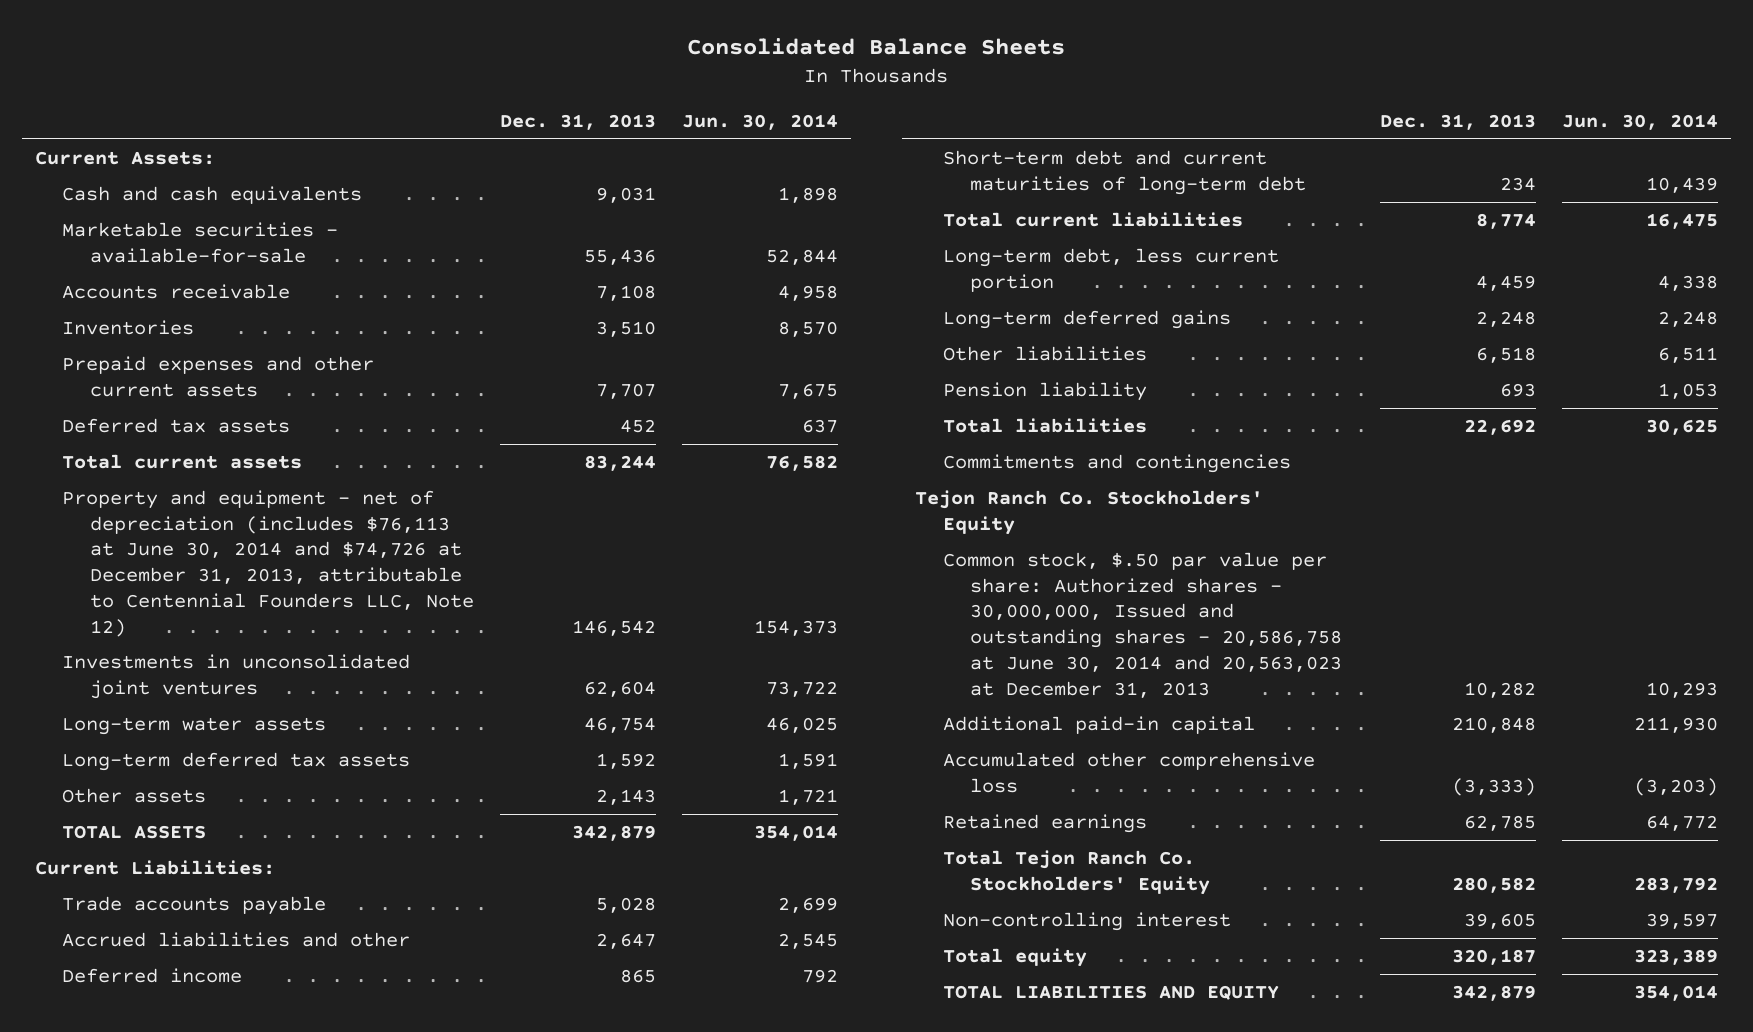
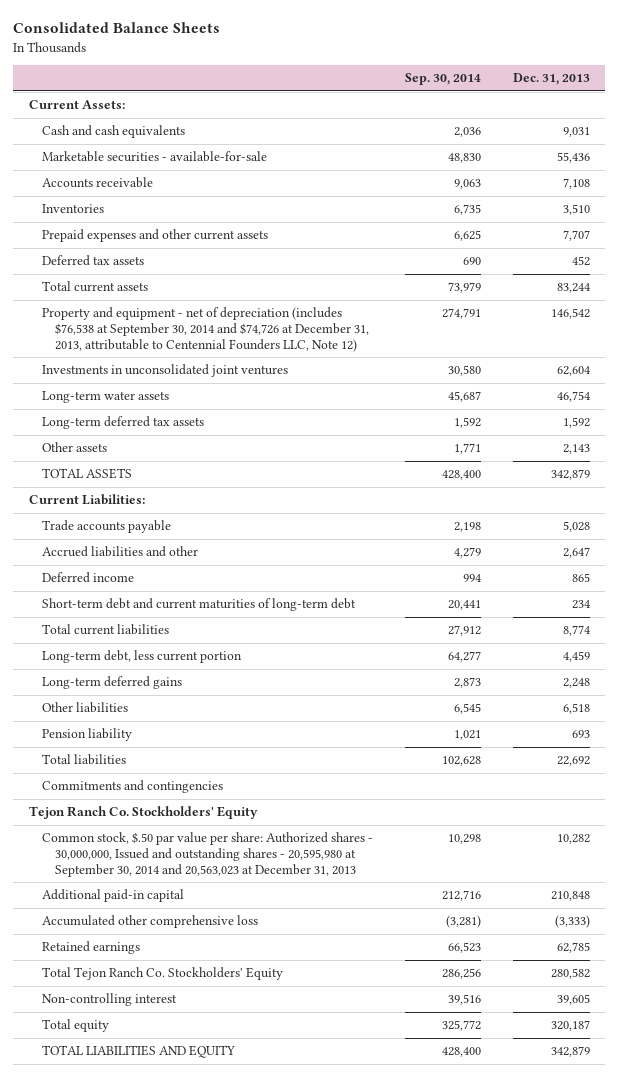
- | Dec. 31, 2013 | Jun. 30, 2014
+ | Sep. 30, 2014 | Dec. 31, 2013
- Property and equipment - net of depreciation (includes $76,113 at June 30, 2014 and $74,726 at December 31, 2013, attributable to Centennial Founders LLC, Note 12) | 146,542 | 154,373
+ Property and equipment - net of depreciation (includes $76,538 at September 30, 2014 and $74,726 at December 31, 2013, attributable to Centennial Founders LLC, Note 12) | 274,791 | 146,542
- Common stock, $.50 par value per share: Authorized shares - 30,000,000, Issued and outstanding shares - 20,586,758 at June 30, 2014 and 20,563,023 at December 31, 2013 | 10,282 | 10,293
+ Common stock, $.50 par value per share: Authorized shares - 30,000,000, Issued and outstanding shares - 20,595,980 at September 30, 2014 and 20,563,023 at December 31, 2013 | 10,298 | 10,282

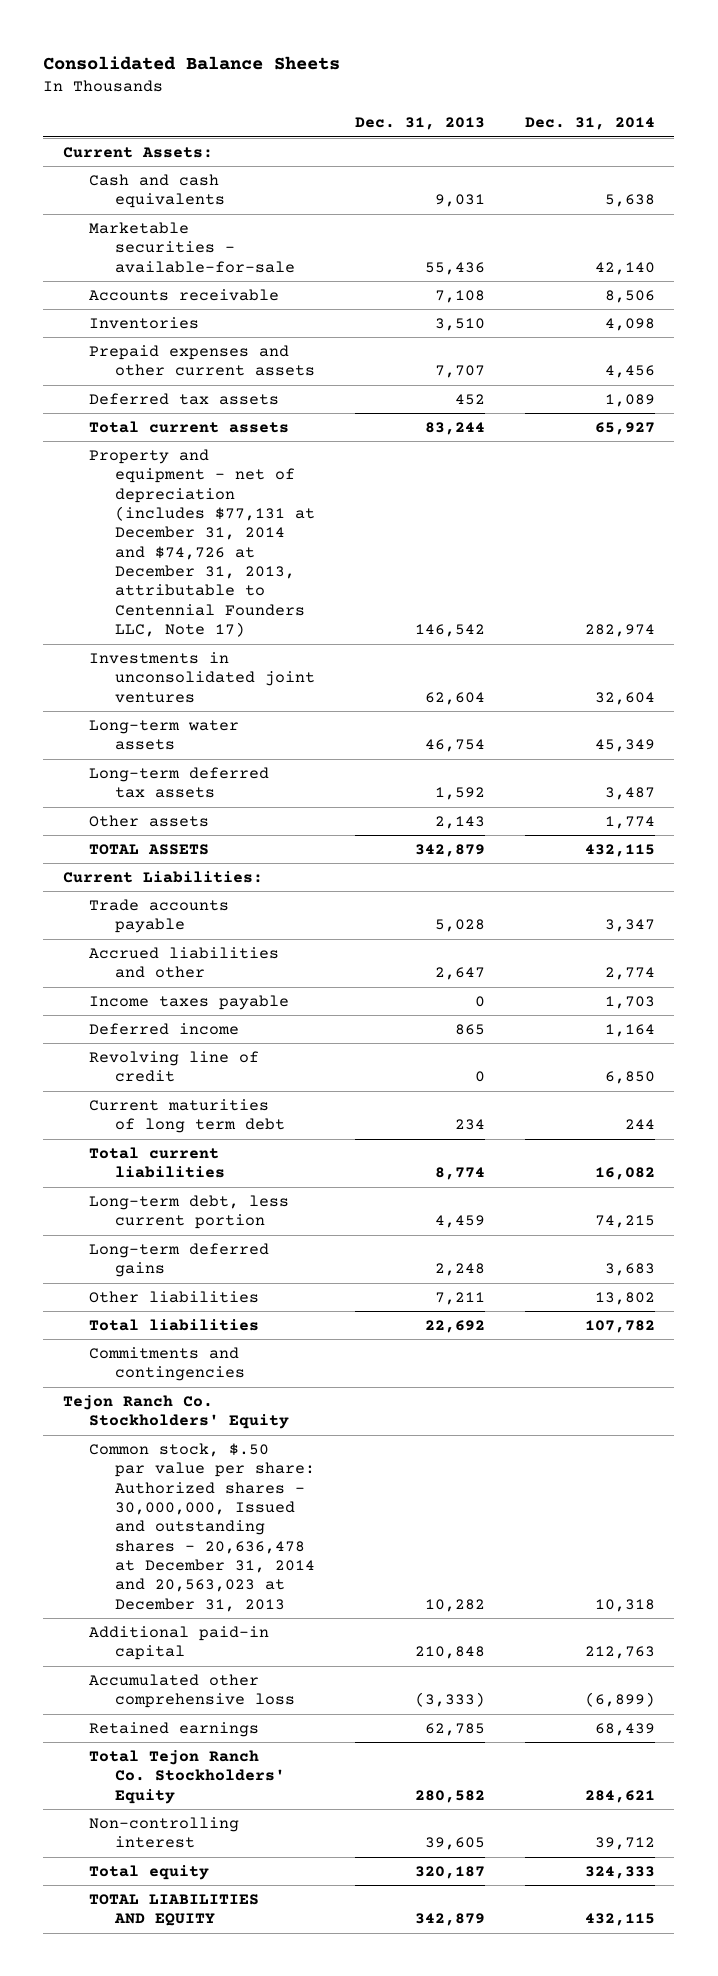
- | Sep. 30, 2014 | Dec. 31, 2013
+ | Dec. 31, 2013 | Dec. 31, 2014
- Property and equipment - net of depreciation (includes $76,538 at September 30, 2014 and $74,726 at December 31, 2013, attributable to Centennial Founders LLC, Note 12) | 274,791 | 146,542
+ Property and equipment - net of depreciation (includes $77,131 at December 31, 2014 and $74,726 at December 31, 2013, attributable to Centennial Founders LLC, Note 17) | 146,542 | 282,974
+ Income taxes payable | 0 | 1,703
- Short-term debt and current maturities of long-term debt | 20,441 | 234
+ Revolving line of credit | 0 | 6,850
+ Current maturities of long term debt | 234 | 244
- Other liabilities | 6,545 | 6,518
- Pension liability | 1,021 | 693
+ Other liabilities | 7,211 | 13,802
- Common stock, $.50 par value per share: Authorized shares - 30,000,000, Issued and outstanding shares - 20,595,980 at September 30, 2014 and 20,563,023 at December 31, 2013 | 10,298 | 10,282
+ Common stock, $.50 par value per share: Authorized shares - 30,000,000, Issued and outstanding shares - 20,636,478 at December 31, 2014 and 20,563,023 at December 31, 2013 | 10,282 | 10,318

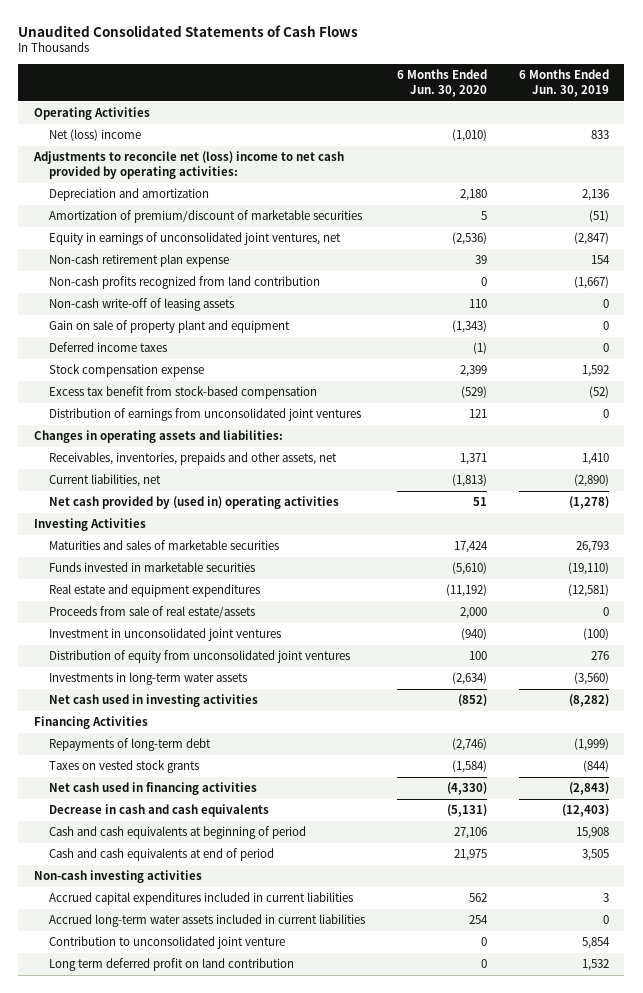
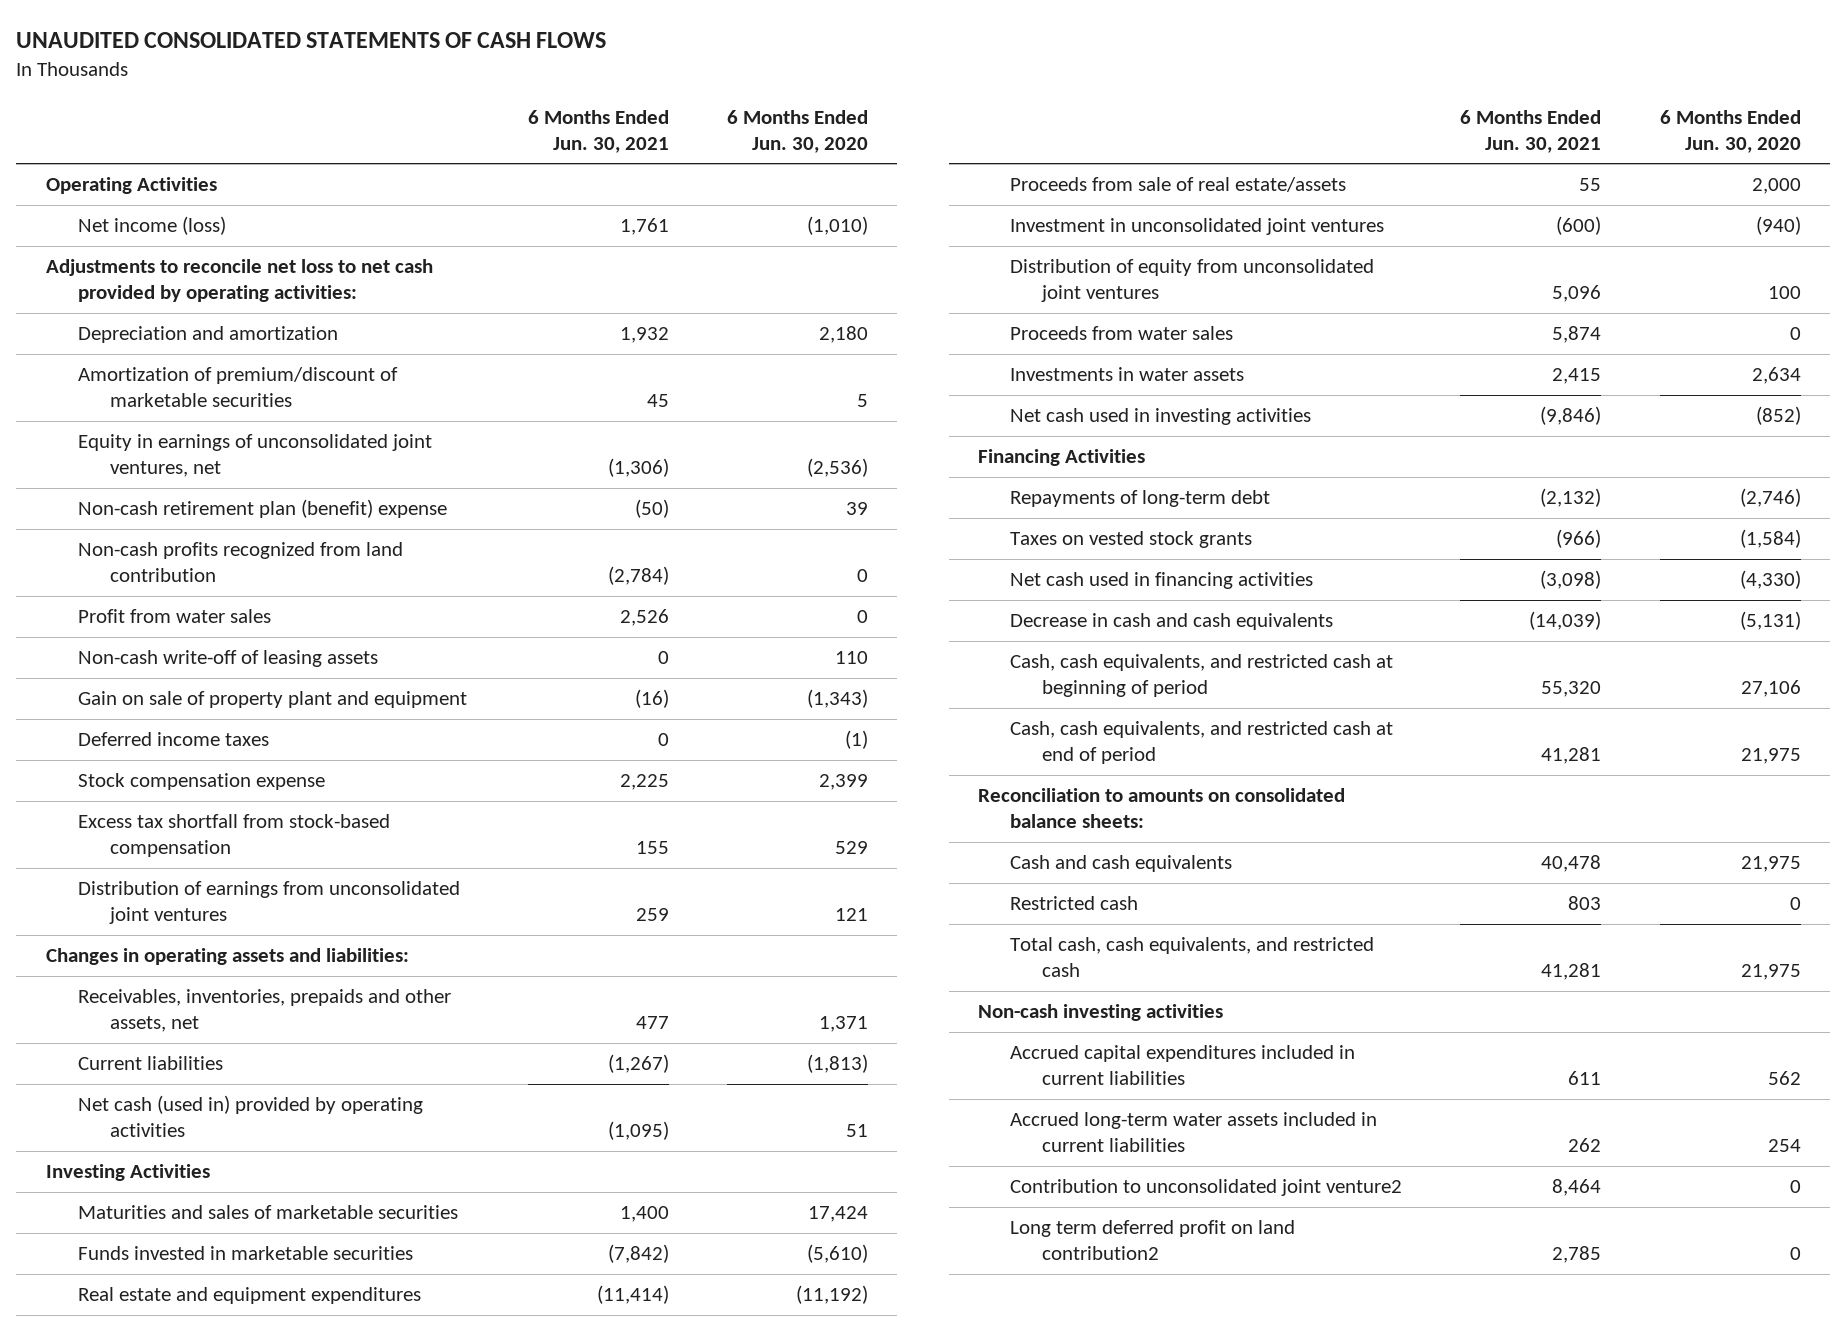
- Unaudited Consolidated Statements of Cash Flows
+ UNAUDITED CONSOLIDATED STATEMENTS OF CASH FLOWS
- | 6 Months Ended Jun. 30, 2020 | 6 Months Ended Jun. 30, 2019
+ | 6 Months Ended Jun. 30, 2021 | 6 Months Ended Jun. 30, 2020
- Net (loss) income | (1,010) | 833
- Adjustments to reconcile net (loss) income to net cash provided by operating activities:
+ Net income (loss) | 1,761 | (1,010)
+ Adjustments to reconcile net loss to net cash provided by operating activities:
- Non-cash retirement plan expense | 39 | 154
+ Non-cash retirement plan (benefit) expense | (50) | 39
+ Profit from water sales | 2,526 | 0
- Excess tax benefit from stock-based compensation | (529) | (52)
+ Excess tax shortfall from stock-based compensation | 155 | 529
- Current liabilities, net | (1,813) | (2,890)
- Net cash provided by (used in) operating activities | 51 | (1,278)
+ Current liabilities | (1,267) | (1,813)
+ Net cash (used in) provided by operating activities | (1,095) | 51
- Investments in long-term water assets | (2,634) | (3,560)
+ Proceeds from water sales | 5,874 | 0
+ Investments in water assets | 2,415 | 2,634
- Cash and cash equivalents at beginning of period | 27,106 | 15,908
- Cash and cash equivalents at end of period | 21,975 | 3,505
+ Cash, cash equivalents, and restricted cash at beginning of period | 55,320 | 27,106
+ Cash, cash equivalents, and restricted cash at end of period | 41,281 | 21,975
+ Reconciliation to amounts on consolidated balance sheets:
+ Cash and cash equivalents | 40,478 | 21,975
+ Restricted cash | 803 | 0
+ Total cash, cash equivalents, and restricted cash | 41,281 | 21,975
- Contribution to unconsolidated joint venture | 0 | 5,854
- Long term deferred profit on land contribution | 0 | 1,532
+ Contribution to unconsolidated joint venture2 | 8,464 | 0
+ Long term deferred profit on land contribution2 | 2,785 | 0

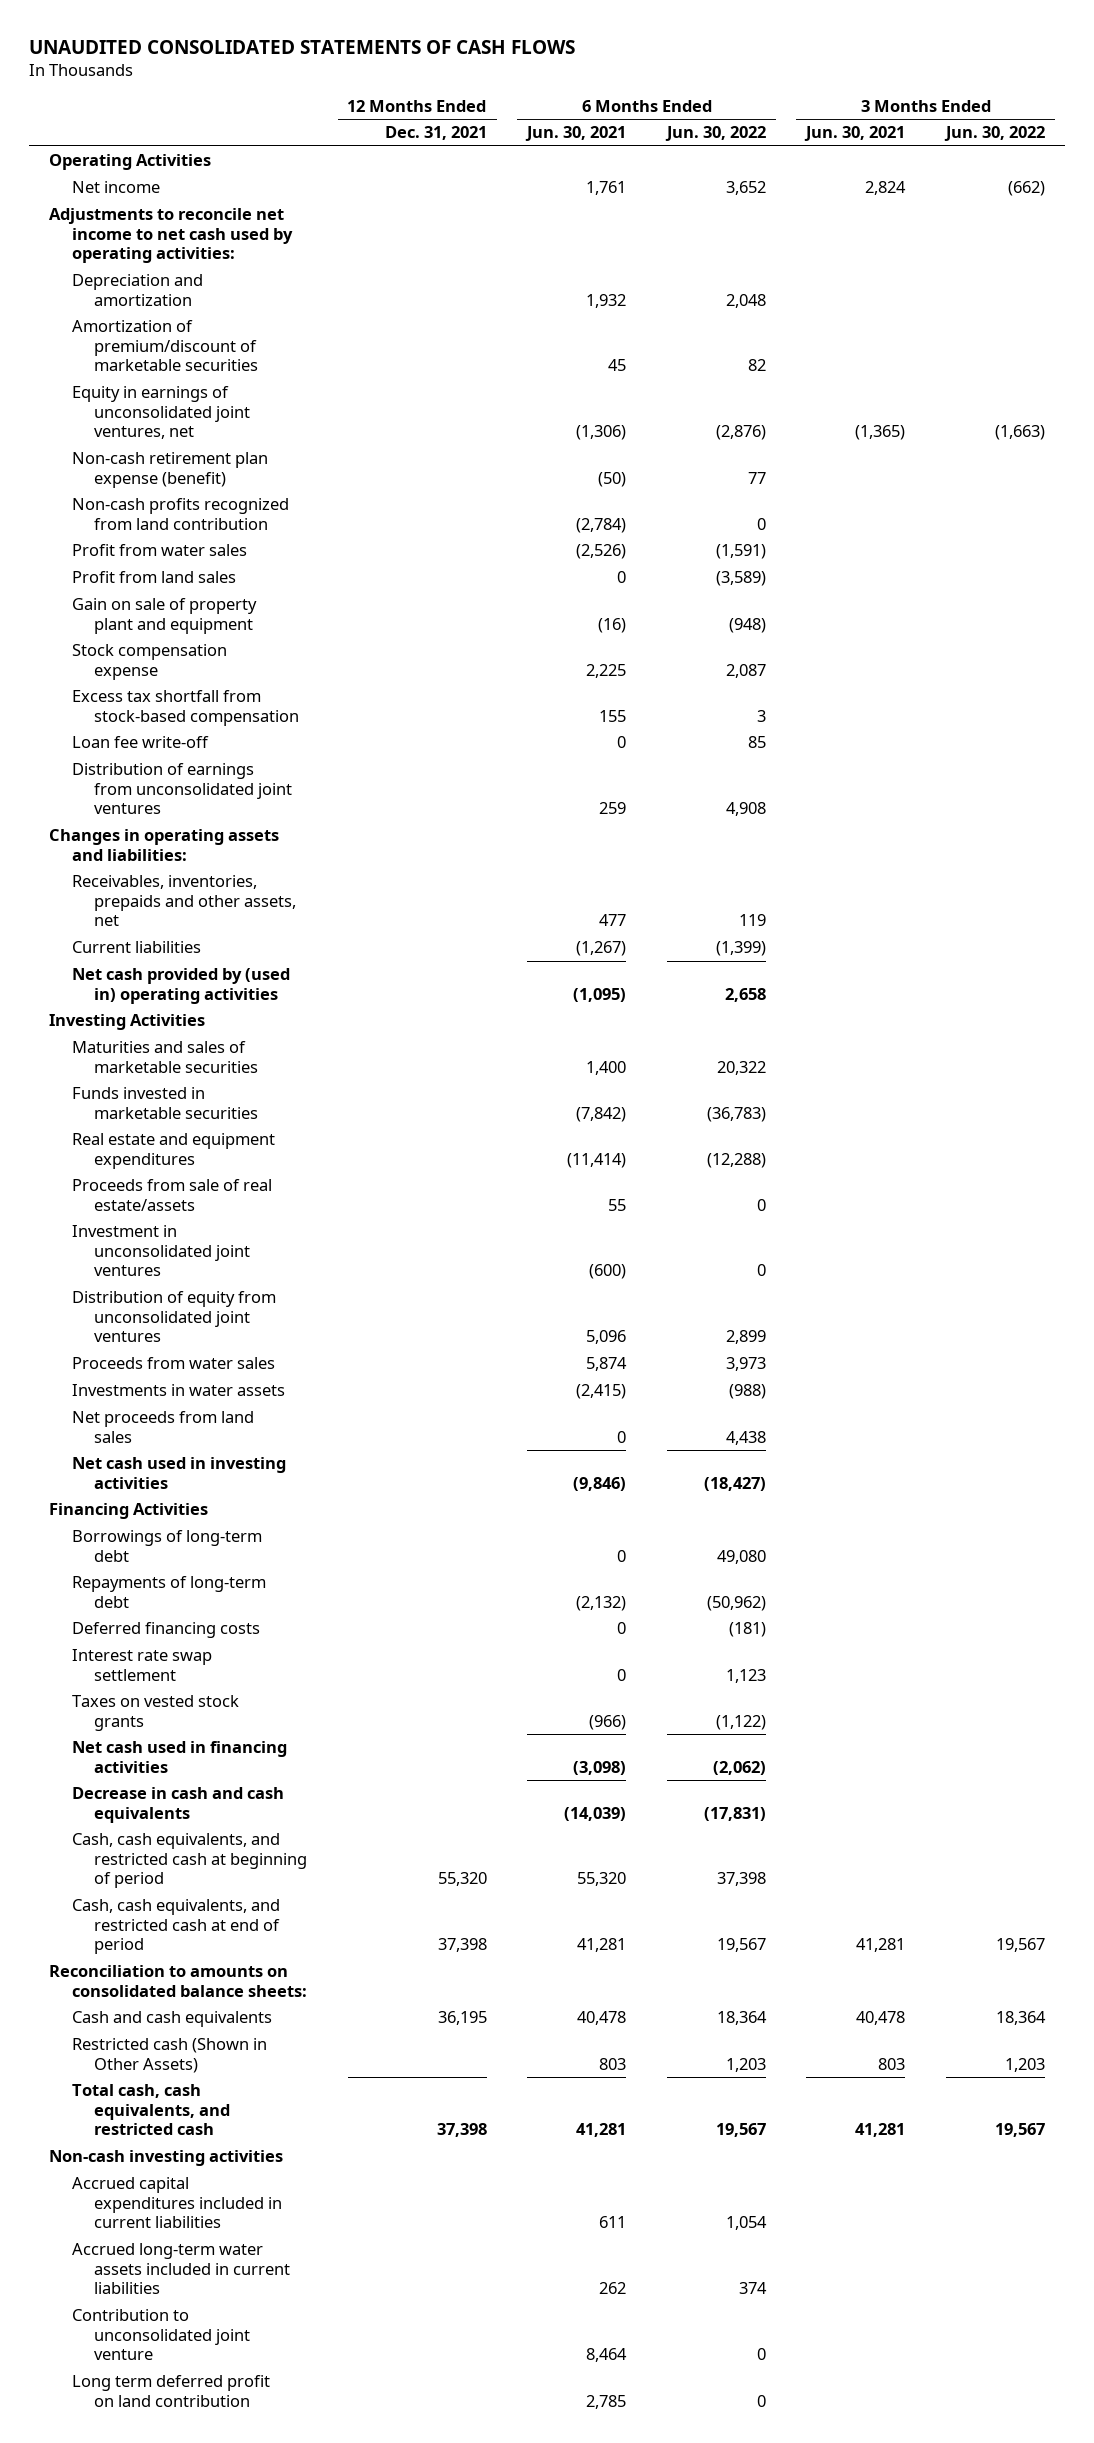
- | 6 Months Ended Jun. 30, 2021 | 6 Months Ended Jun. 30, 2020
+ | 12 Months Ended Dec. 31, 2021 | 6 Months Ended Jun. 30, 2021 | 6 Months Ended Jun. 30, 2022 | 3 Months Ended Jun. 30, 2021 | 3 Months Ended Jun. 30, 2022
- Net income (loss) | 1,761 | (1,010)
- Adjustments to reconcile net loss to net cash provided by operating activities:
+ Net income | | 1,761 | 3,652 | 2,824 | (662)
+ Adjustments to reconcile net income to net cash used by operating activities:
- Non-cash retirement plan (benefit) expense | (50) | 39
+ Non-cash retirement plan expense (benefit) | | (50) | 77 | |
- Profit from water sales | 2,526 | 0
- Non-cash write-off of leasing assets | 0 | 110
+ Profit from water sales | | (2,526) | (1,591) | |
+ Profit from land sales | | 0 | (3,589) | |
- Deferred income taxes | 0 | (1)
+ Loan fee write-off | | 0 | 85 | |
- Net cash (used in) provided by operating activities | (1,095) | 51
+ Net cash provided by (used in) operating activities | | (1,095) | 2,658 | |
- Investments in water assets | 2,415 | 2,634
+ Investments in water assets | | (2,415) | (988) | |
+ Net proceeds from land sales | | 0 | 4,438 | |
+ Borrowings of long-term debt | | 0 | 49,080 | |
+ Deferred financing costs | | 0 | (181) | |
+ Interest rate swap settlement | | 0 | 1,123 | |
- Restricted cash | 803 | 0
+ Restricted cash (Shown in Other Assets) | | 803 | 1,203 | 803 | 1,203
- Contribution to unconsolidated joint venture2 | 8,464 | 0
- Long term deferred profit on land contribution2 | 2,785 | 0
+ Contribution to unconsolidated joint venture | | 8,464 | 0 | |
+ Long term deferred profit on land contribution | | 2,785 | 0 | |

